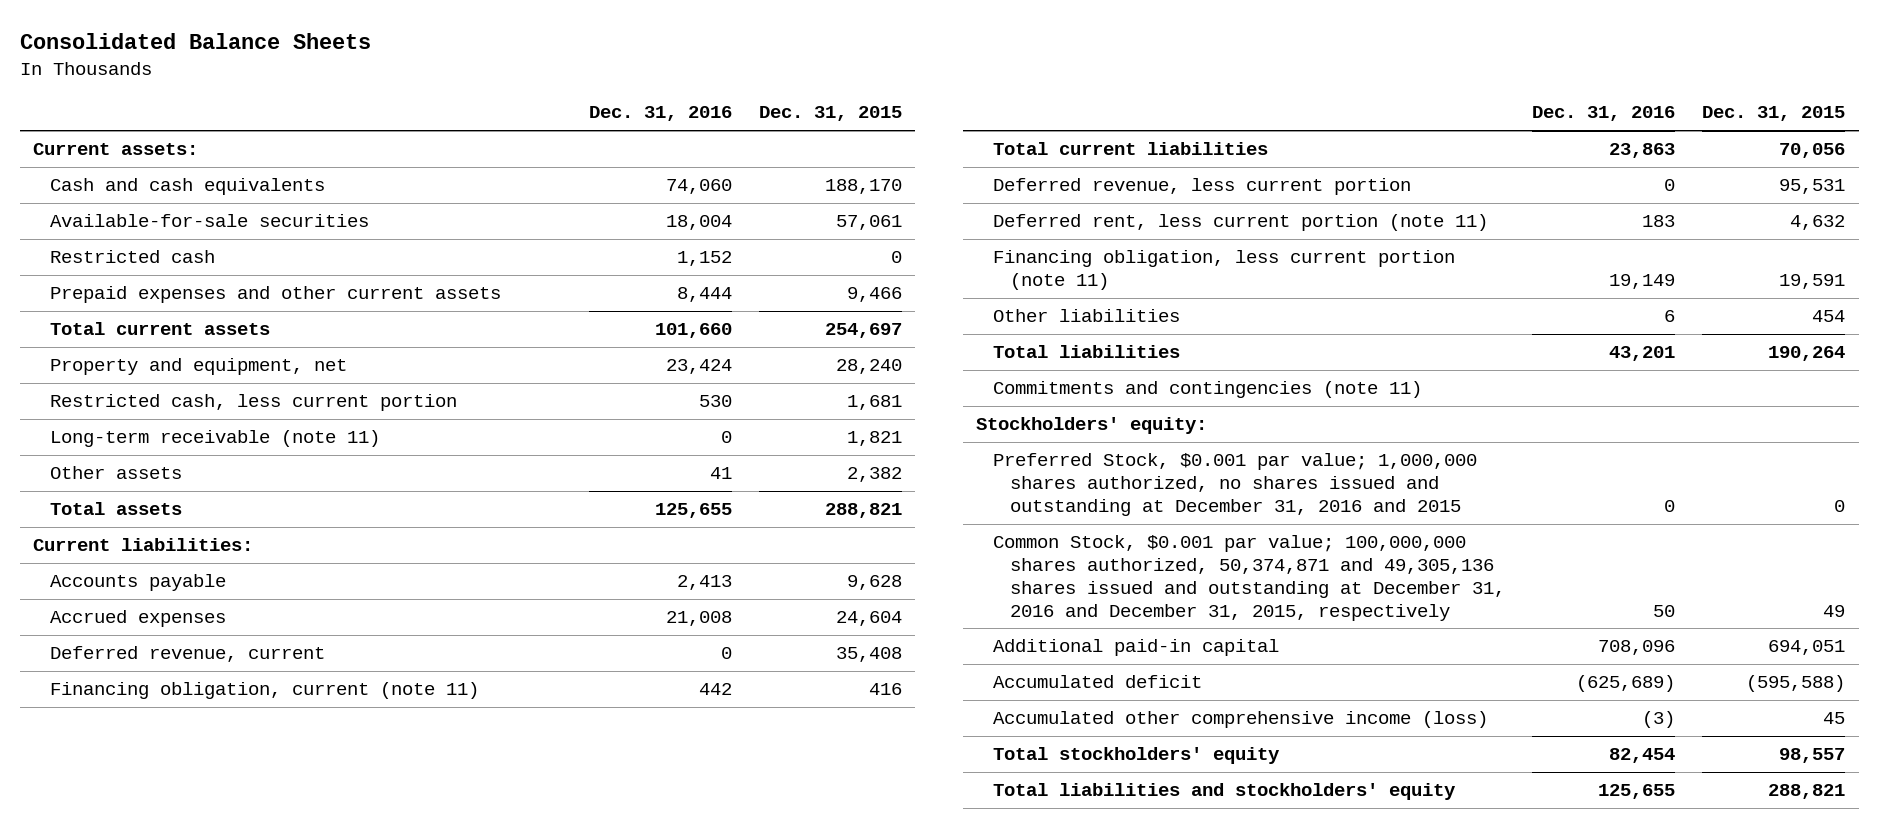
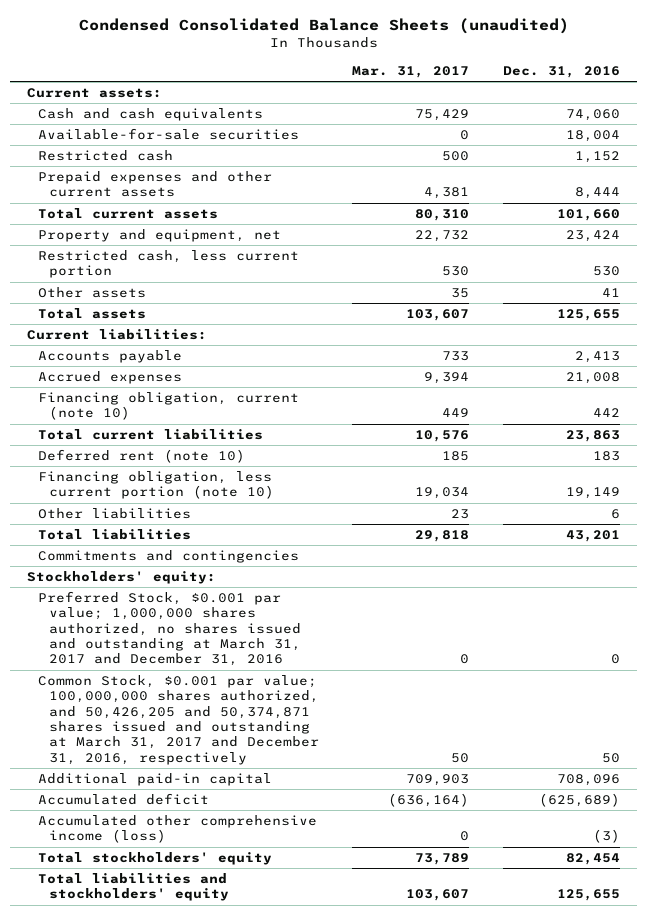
- Consolidated Balance Sheets
+ Condensed Consolidated Balance Sheets (unaudited)
- | Dec. 31, 2016 | Dec. 31, 2015
+ | Mar. 31, 2017 | Dec. 31, 2016
- Long-term receivable (note 11) | 0 | 1,821
- Deferred revenue, current | 0 | 35,408
- Financing obligation, current (note 11) | 442 | 416
+ Financing obligation, current (note 10) | 449 | 442
- Deferred revenue, less current portion | 0 | 95,531
- Deferred rent, less current portion (note 11) | 183 | 4,632
- Financing obligation, less current portion (note 11) | 19,149 | 19,591
+ Deferred rent (note 10) | 185 | 183
+ Financing obligation, less current portion (note 10) | 19,034 | 19,149
- Commitments and contingencies (note 11)
+ Commitments and contingencies
- Preferred Stock, $0.001 par value; 1,000,000 shares authorized, no shares issued and outstanding at December 31, 2016 and 2015 | 0 | 0
- Common Stock, $0.001 par value; 100,000,000 shares authorized, 50,374,871 and 49,305,136 shares issued and outstanding at December 31, 2016 and December 31, 2015, respectively | 50 | 49
+ Preferred Stock, $0.001 par value; 1,000,000 shares authorized, no shares issued and outstanding at March 31, 2017 and December 31, 2016 | 0 | 0
+ Common Stock, $0.001 par value; 100,000,000 shares authorized, and 50,426,205 and 50,374,871 shares issued and outstanding at March 31, 2017 and December 31, 2016, respectively | 50 | 50

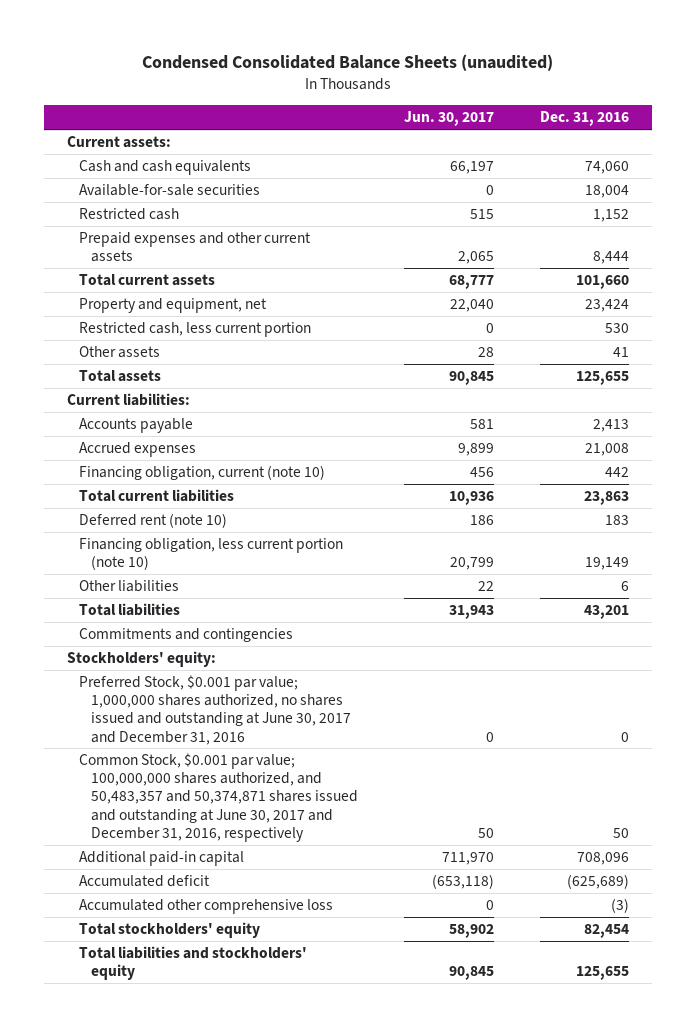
- | Mar. 31, 2017 | Dec. 31, 2016
+ | Jun. 30, 2017 | Dec. 31, 2016
- Preferred Stock, $0.001 par value; 1,000,000 shares authorized, no shares issued and outstanding at March 31, 2017 and December 31, 2016 | 0 | 0
- Common Stock, $0.001 par value; 100,000,000 shares authorized, and 50,426,205 and 50,374,871 shares issued and outstanding at March 31, 2017 and December 31, 2016, respectively | 50 | 50
+ Preferred Stock, $0.001 par value; 1,000,000 shares authorized, no shares issued and outstanding at June 30, 2017 and December 31, 2016 | 0 | 0
+ Common Stock, $0.001 par value; 100,000,000 shares authorized, and 50,483,357 and 50,374,871 shares issued and outstanding at June 30, 2017 and December 31, 2016, respectively | 50 | 50
- Accumulated other comprehensive income (loss) | 0 | (3)
+ Accumulated other comprehensive loss | 0 | (3)

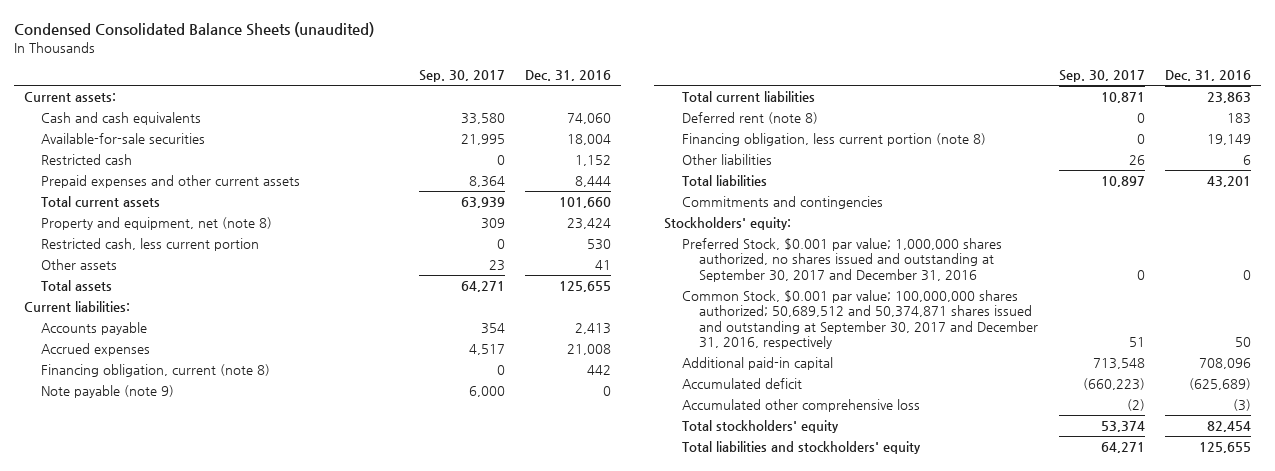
- | Jun. 30, 2017 | Dec. 31, 2016
+ | Sep. 30, 2017 | Dec. 31, 2016
- Property and equipment, net | 22,040 | 23,424
+ Property and equipment, net (note 8) | 309 | 23,424
- Financing obligation, current (note 10) | 456 | 442
+ Financing obligation, current (note 8) | 0 | 442
+ Note payable (note 9) | 6,000 | 0
- Deferred rent (note 10) | 186 | 183
- Financing obligation, less current portion (note 10) | 20,799 | 19,149
+ Deferred rent (note 8) | 0 | 183
+ Financing obligation, less current portion (note 8) | 0 | 19,149
- Preferred Stock, $0.001 par value; 1,000,000 shares authorized, no shares issued and outstanding at June 30, 2017 and December 31, 2016 | 0 | 0
- Common Stock, $0.001 par value; 100,000,000 shares authorized, and 50,483,357 and 50,374,871 shares issued and outstanding at June 30, 2017 and December 31, 2016, respectively | 50 | 50
+ Preferred Stock, $0.001 par value; 1,000,000 shares authorized, no shares issued and outstanding at September 30, 2017 and December 31, 2016 | 0 | 0
+ Common Stock, $0.001 par value; 100,000,000 shares authorized; 50,689,512 and 50,374,871 shares issued and outstanding at September 30, 2017 and December 31, 2016, respectively | 51 | 50

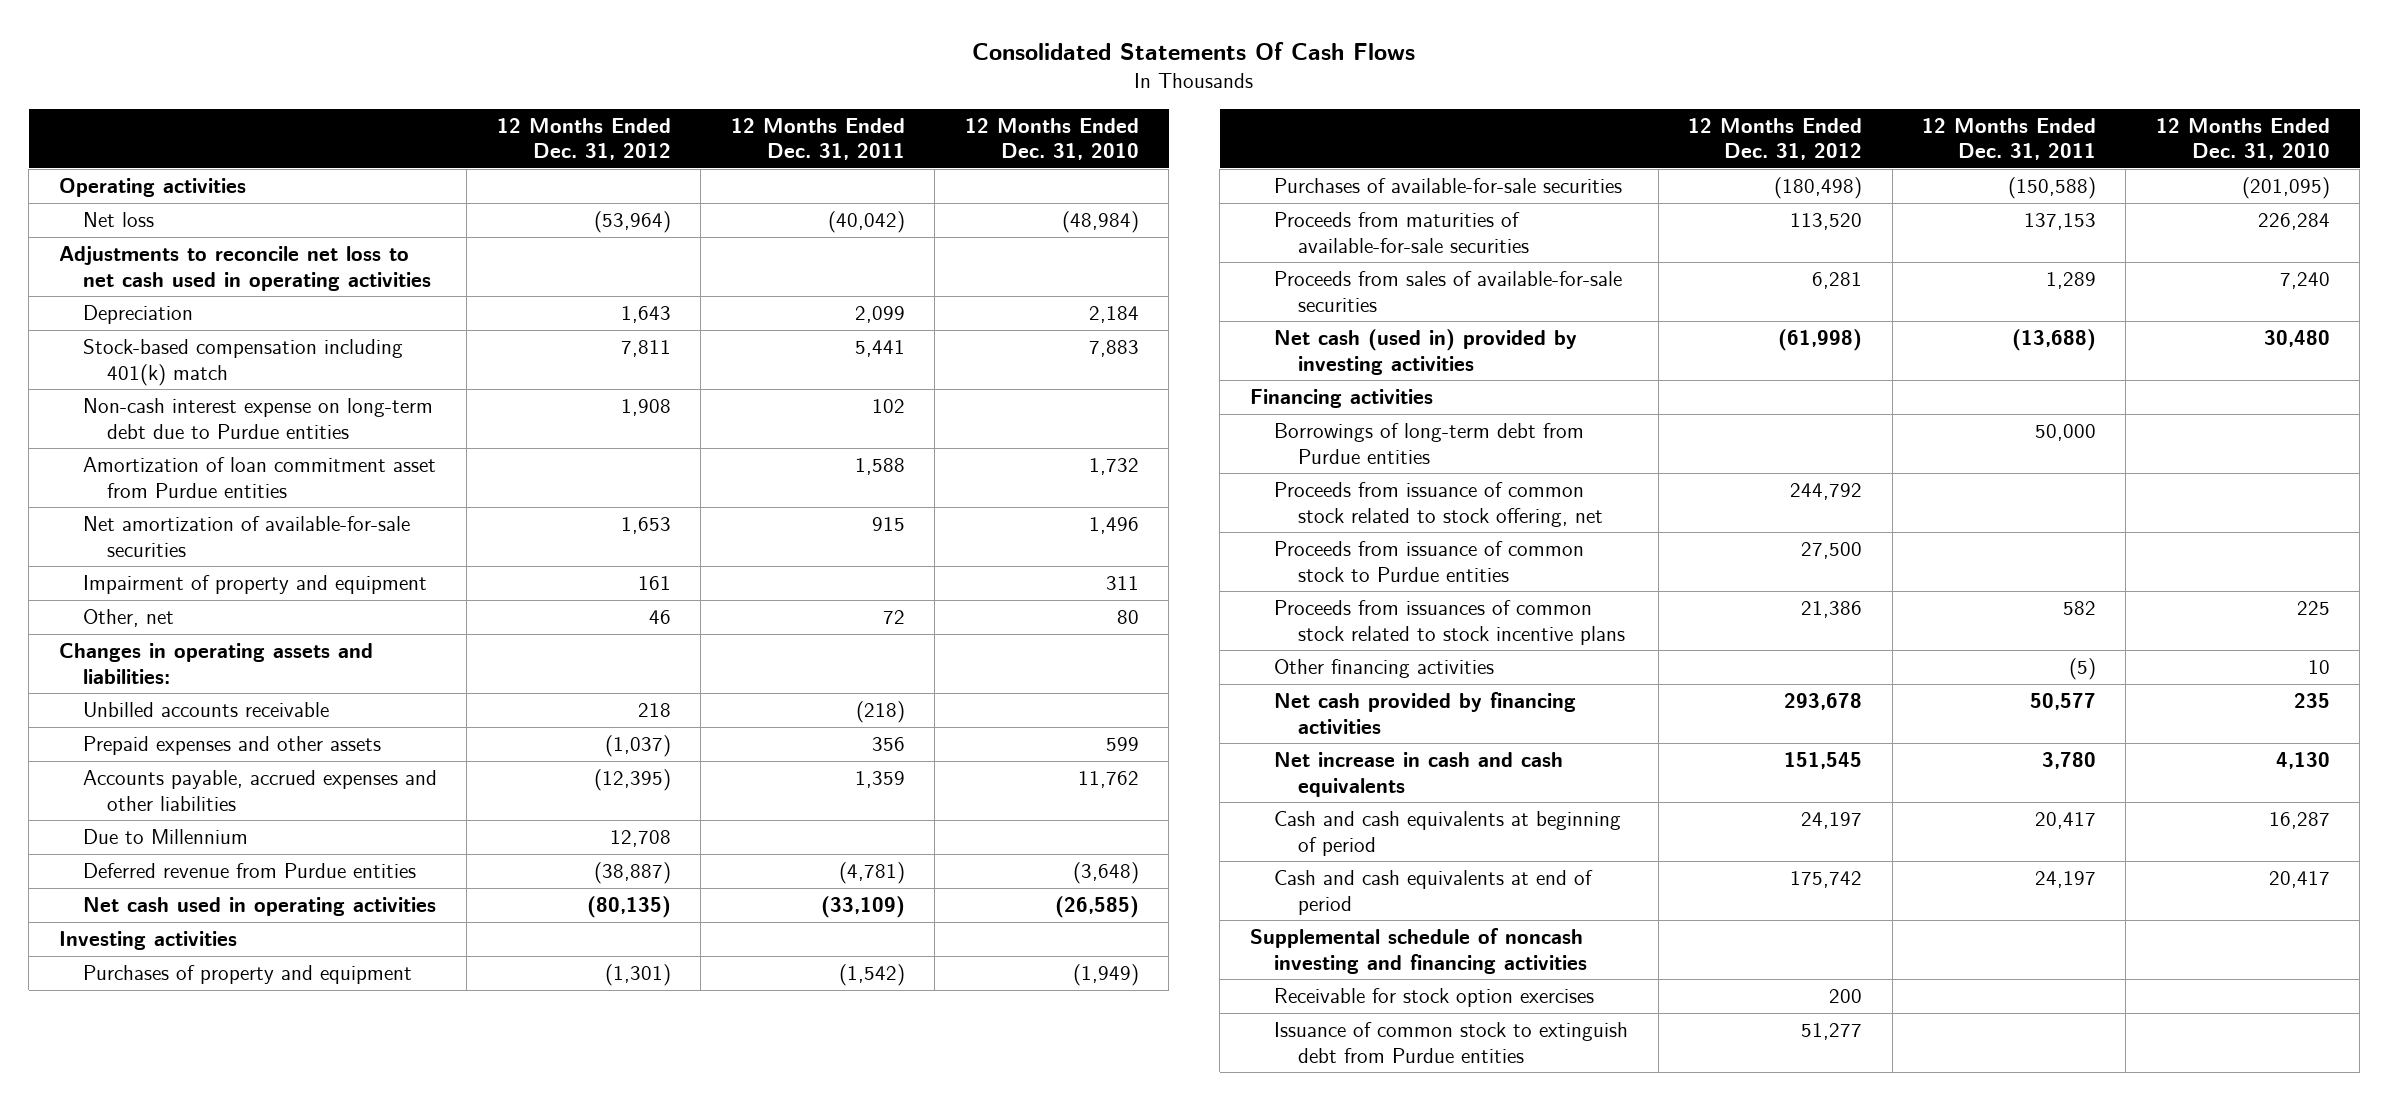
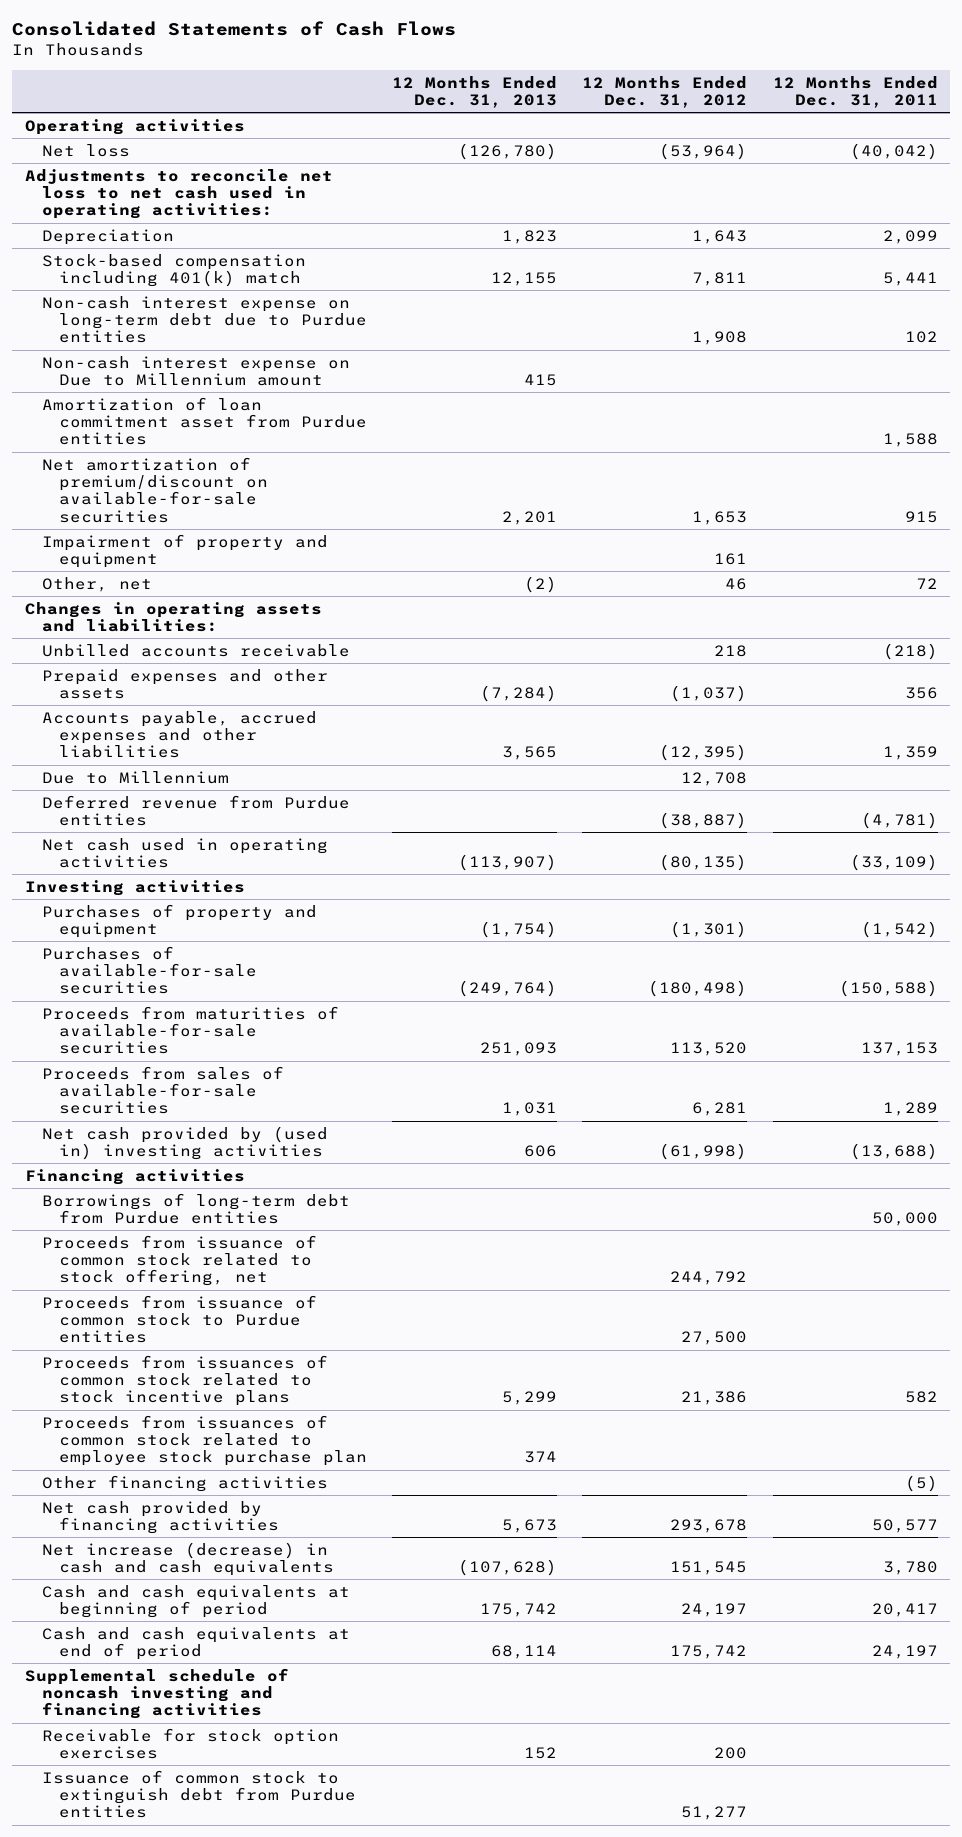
- Consolidated Statements Of Cash Flows
+ Consolidated Statements of Cash Flows
- | 12 Months Ended Dec. 31, 2012 | 12 Months Ended Dec. 31, 2011 | 12 Months Ended Dec. 31, 2010
+ | 12 Months Ended Dec. 31, 2013 | 12 Months Ended Dec. 31, 2012 | 12 Months Ended Dec. 31, 2011
- Adjustments to reconcile net loss to net cash used in operating activities
+ Adjustments to reconcile net loss to net cash used in operating activities:
+ Non-cash interest expense on Due to Millennium amount | 415 | |
- Net amortization of available-for-sale securities | 1,653 | 915 | 1,496
+ Net amortization of premium/discount on available-for-sale securities | 2,201 | 1,653 | 915
- Net cash (used in) provided by investing activities | (61,998) | (13,688) | 30,480
+ Net cash provided by (used in) investing activities | 606 | (61,998) | (13,688)
+ Proceeds from issuances of common stock related to employee stock purchase plan | 374 | |
- Net increase in cash and cash equivalents | 151,545 | 3,780 | 4,130
+ Net increase (decrease) in cash and cash equivalents | (107,628) | 151,545 | 3,780

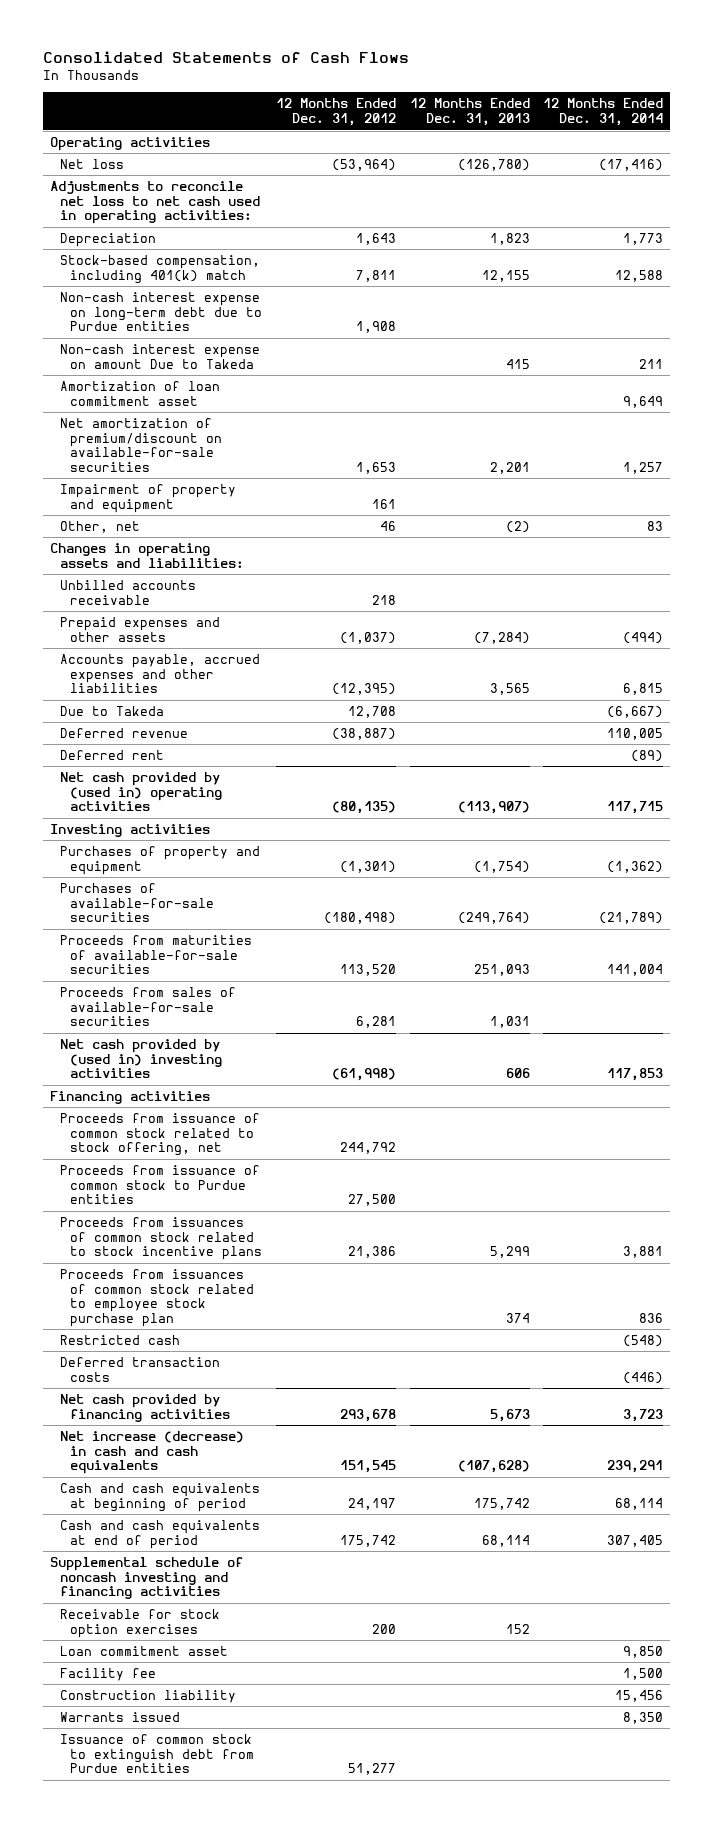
- | 12 Months Ended Dec. 31, 2013 | 12 Months Ended Dec. 31, 2012 | 12 Months Ended Dec. 31, 2011
+ | 12 Months Ended Dec. 31, 2012 | 12 Months Ended Dec. 31, 2013 | 12 Months Ended Dec. 31, 2014
- Stock-based compensation including 401(k) match | 12,155 | 7,811 | 5,441
+ Stock-based compensation, including 401(k) match | 7,811 | 12,155 | 12,588
- Non-cash interest expense on Due to Millennium amount | 415 | |
- Amortization of loan commitment asset from Purdue entities | | | 1,588
+ Non-cash interest expense on amount Due to Takeda | | 415 | 211
+ Amortization of loan commitment asset | | | 9,649
- Due to Millennium | | 12,708 |
- Deferred revenue from Purdue entities | | (38,887) | (4,781)
- Net cash used in operating activities | (113,907) | (80,135) | (33,109)
+ Due to Takeda | 12,708 | | (6,667)
+ Deferred revenue | (38,887) | | 110,005
+ Deferred rent | | | (89)
+ Net cash provided by (used in) operating activities | (80,135) | (113,907) | 117,715
- Borrowings of long-term debt from Purdue entities | | | 50,000
- Other financing activities | | | (5)
+ Restricted cash | | | (548)
+ Deferred transaction costs | | | (446)
+ Loan commitment asset | | | 9,850
+ Facility fee | | | 1,500
+ Construction liability | | | 15,456
+ Warrants issued | | | 8,350

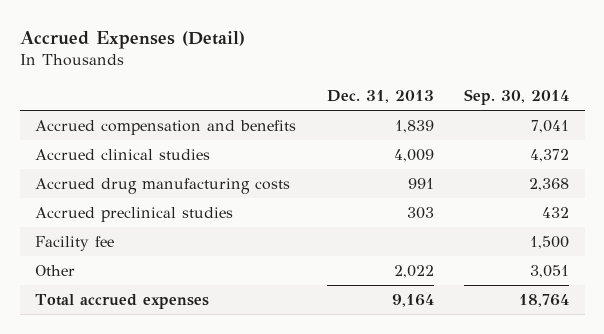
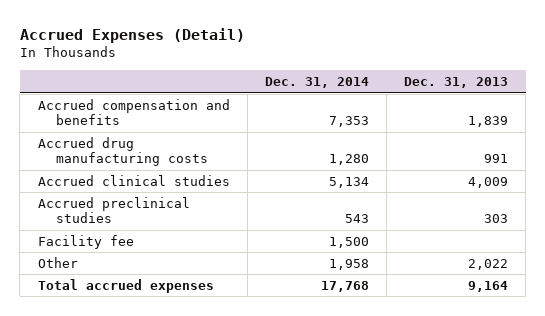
- | Dec. 31, 2013 | Sep. 30, 2014
+ | Dec. 31, 2014 | Dec. 31, 2013
moved down: Accrued clinical studies | 5,134 | 4,009

